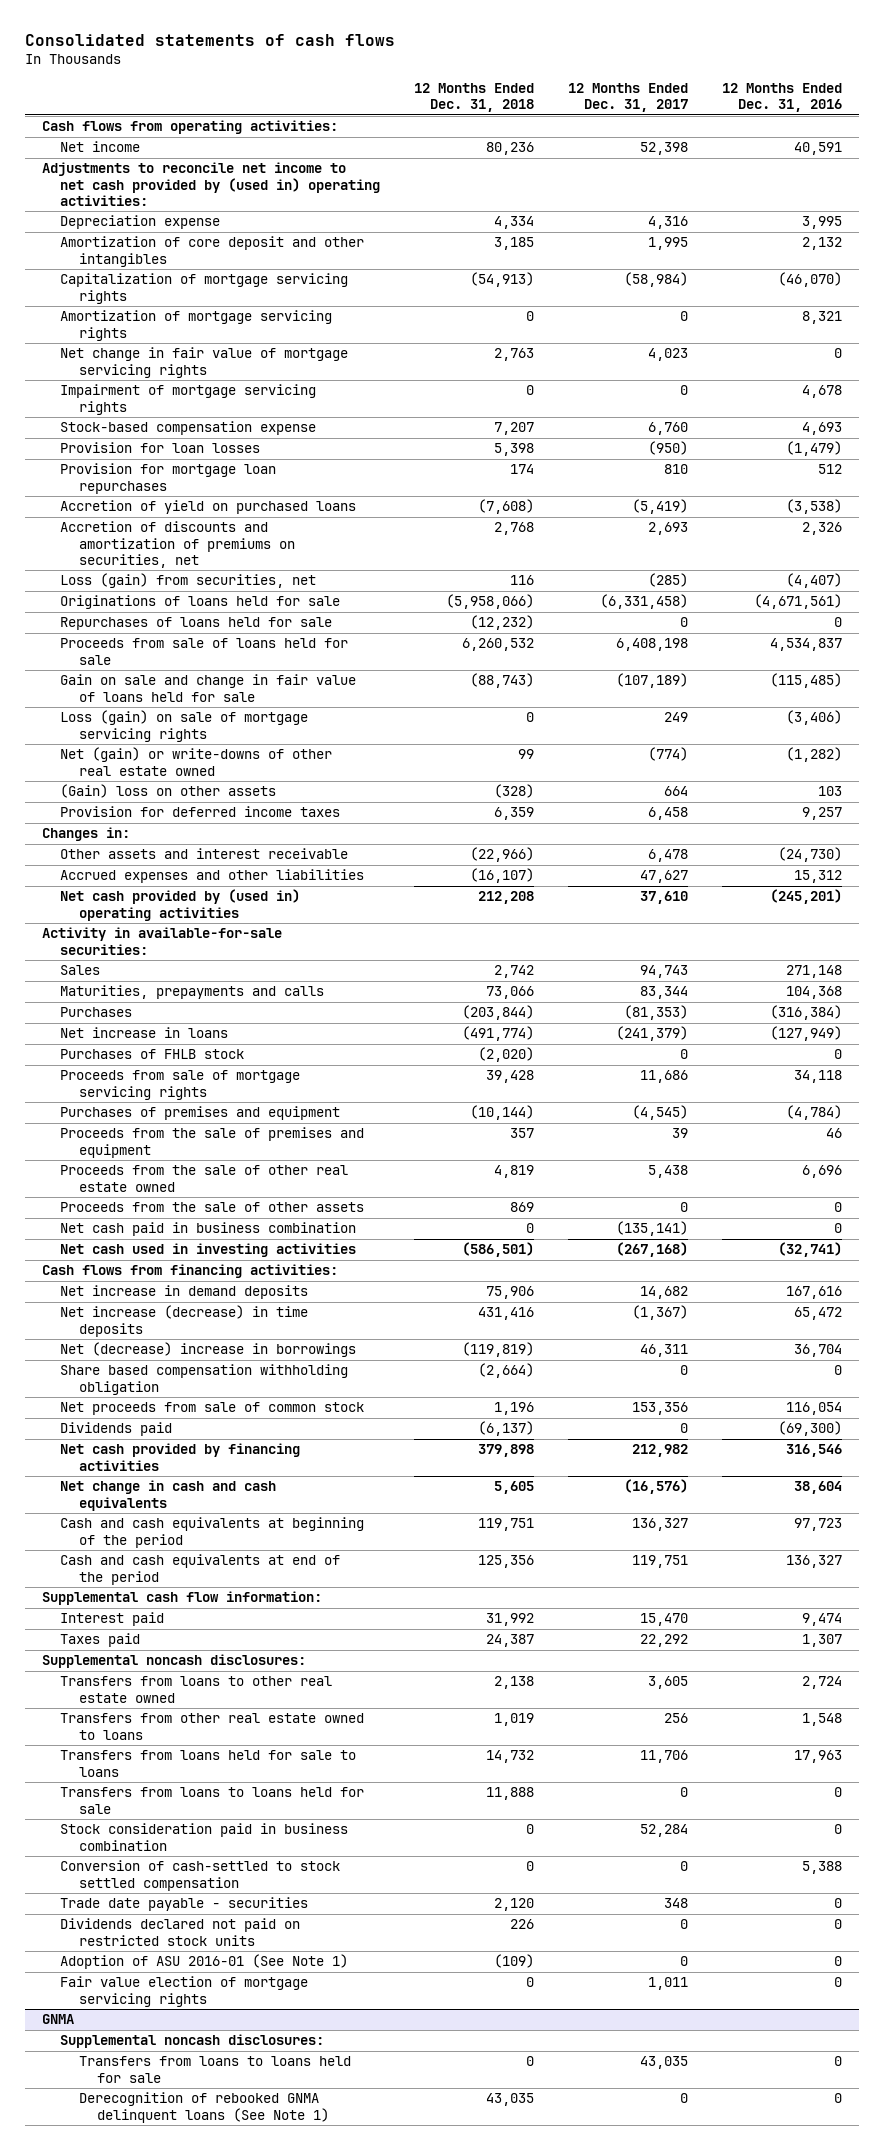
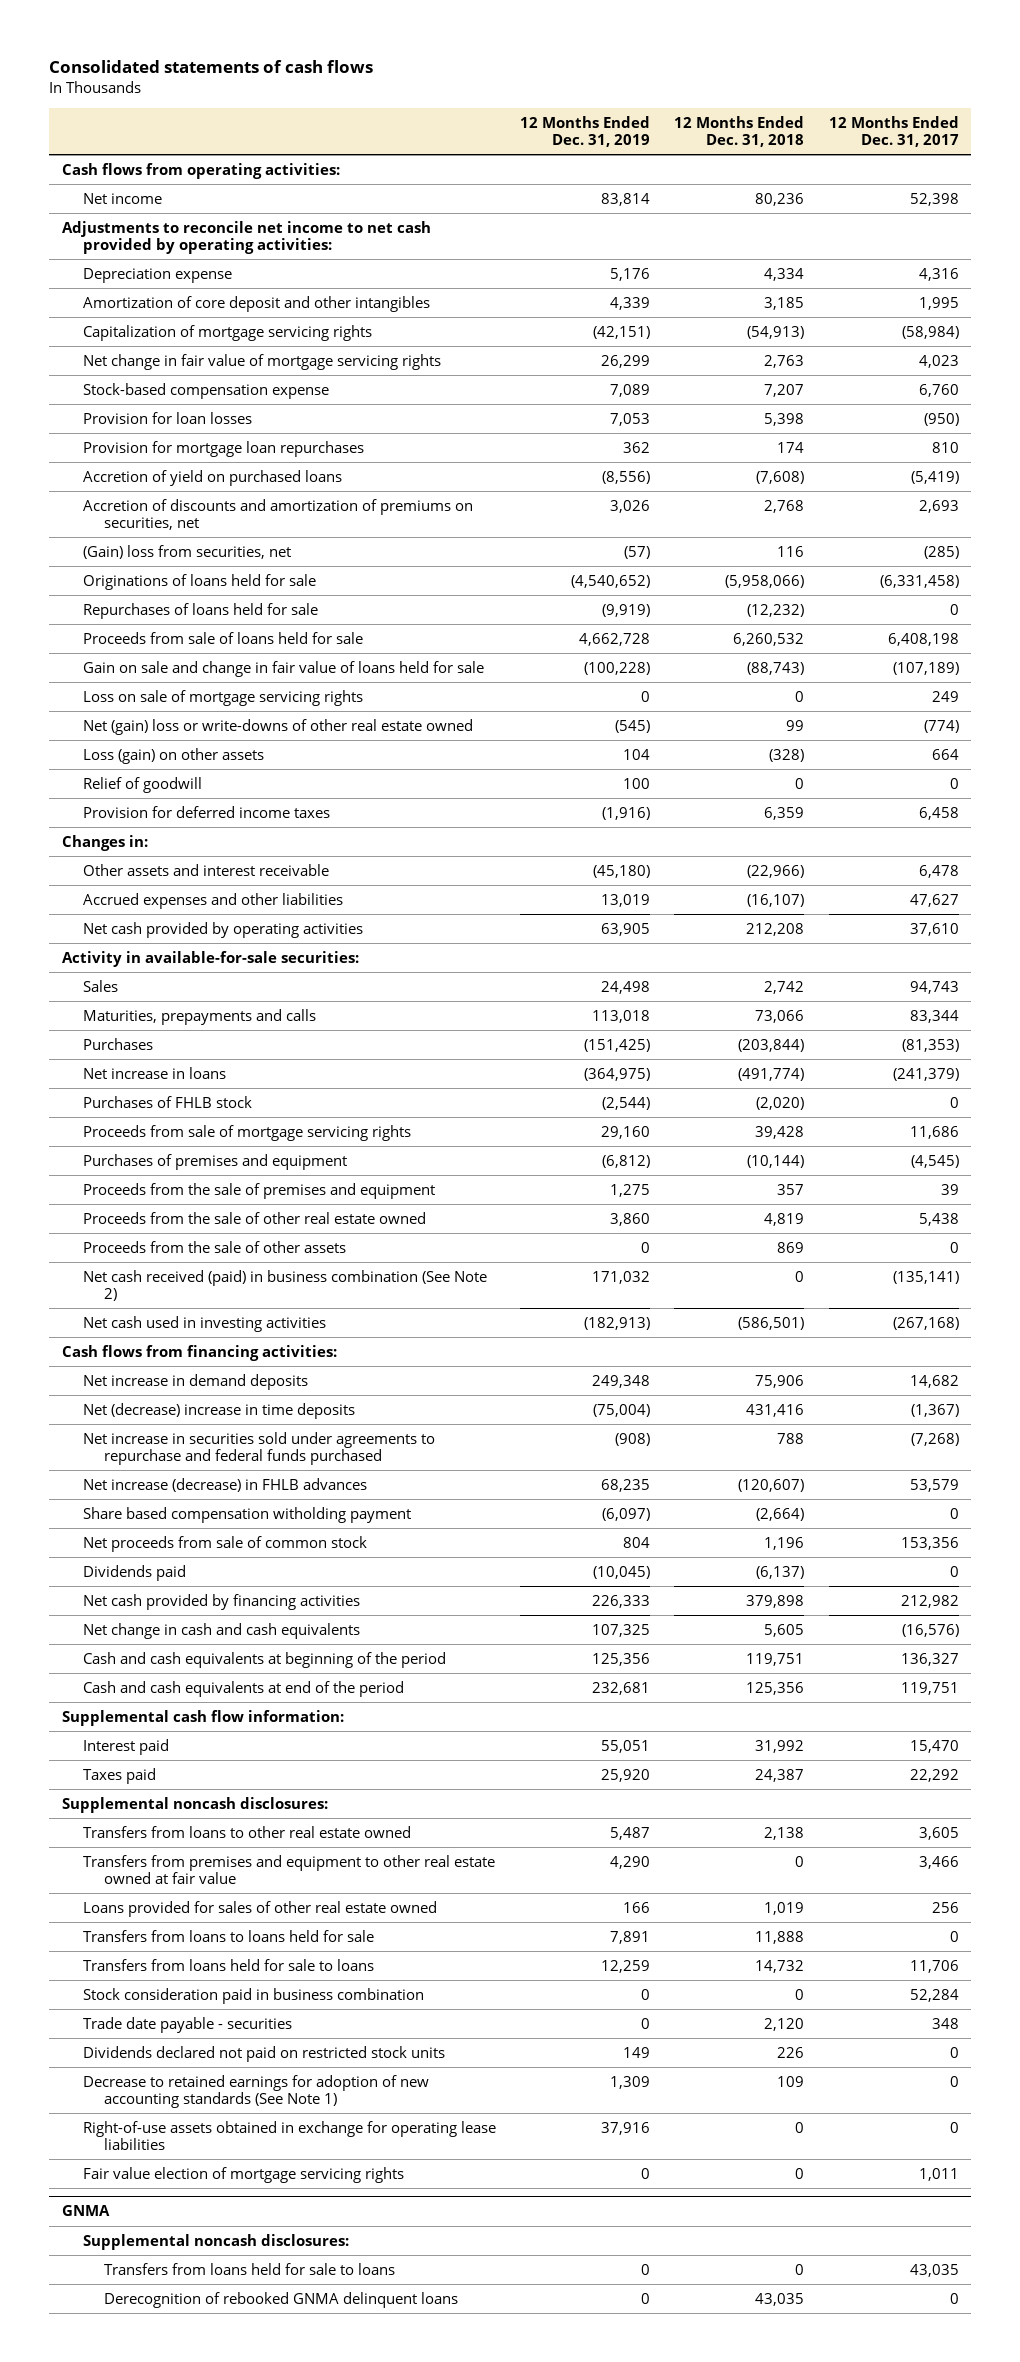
- | 12 Months Ended Dec. 31, 2018 | 12 Months Ended Dec. 31, 2017 | 12 Months Ended Dec. 31, 2016
+ | 12 Months Ended Dec. 31, 2019 | 12 Months Ended Dec. 31, 2018 | 12 Months Ended Dec. 31, 2017
- Adjustments to reconcile net income to net cash provided by (used in) operating activities:
+ Adjustments to reconcile net income to net cash provided by operating activities:
- Amortization of mortgage servicing rights | 0 | 0 | 8,321
- Impairment of mortgage servicing rights | 0 | 0 | 4,678
- Loss (gain) from securities, net | 116 | (285) | (4,407)
+ (Gain) loss from securities, net | (57) | 116 | (285)
- Loss (gain) on sale of mortgage servicing rights | 0 | 249 | (3,406)
- Net (gain) or write-downs of other real estate owned | 99 | (774) | (1,282)
- (Gain) loss on other assets | (328) | 664 | 103
+ Loss on sale of mortgage servicing rights | 0 | 0 | 249
+ Net (gain) loss or write-downs of other real estate owned | (545) | 99 | (774)
+ Loss (gain) on other assets | 104 | (328) | 664
+ Relief of goodwill | 100 | 0 | 0
- Net cash provided by (used in) operating activities | 212,208 | 37,610 | (245,201)
+ Net cash provided by operating activities | 63,905 | 212,208 | 37,610
- Net cash paid in business combination | 0 | (135,141) | 0
+ Net cash received (paid) in business combination (See Note 2) | 171,032 | 0 | (135,141)
- Net increase (decrease) in time deposits | 431,416 | (1,367) | 65,472
- Net (decrease) increase in borrowings | (119,819) | 46,311 | 36,704
- Share based compensation withholding obligation | (2,664) | 0 | 0
+ Net (decrease) increase in time deposits | (75,004) | 431,416 | (1,367)
+ Net increase in securities sold under agreements to repurchase and federal funds purchased | (908) | 788 | (7,268)
+ Net increase (decrease) in FHLB advances | 68,235 | (120,607) | 53,579
+ Share based compensation witholding payment | (6,097) | (2,664) | 0
- Transfers from other real estate owned to loans | 1,019 | 256 | 1,548
+ Transfers from premises and equipment to other real estate owned at fair value | 4,290 | 0 | 3,466
+ Loans provided for sales of other real estate owned | 166 | 1,019 | 256
moved down: Transfers from loans held for sale to loans | 12,259 | 14,732 | 11,706
- Conversion of cash-settled to stock settled compensation | 0 | 0 | 5,388
- Adoption of ASU 2016-01 (See Note 1) | (109) | 0 | 0
+ Decrease to retained earnings for adoption of new accounting standards (See Note 1) | 1,309 | 109 | 0
+ Right-of-use assets obtained in exchange for operating lease liabilities | 37,916 | 0 | 0
@ GNMA
- Transfers from loans to loans held for sale | 0 | 43,035 | 0
- Derecognition of rebooked GNMA delinquent loans (See Note 1) | 43,035 | 0 | 0
+ Transfers from loans held for sale to loans | 0 | 0 | 43,035
+ Derecognition of rebooked GNMA delinquent loans | 0 | 43,035 | 0

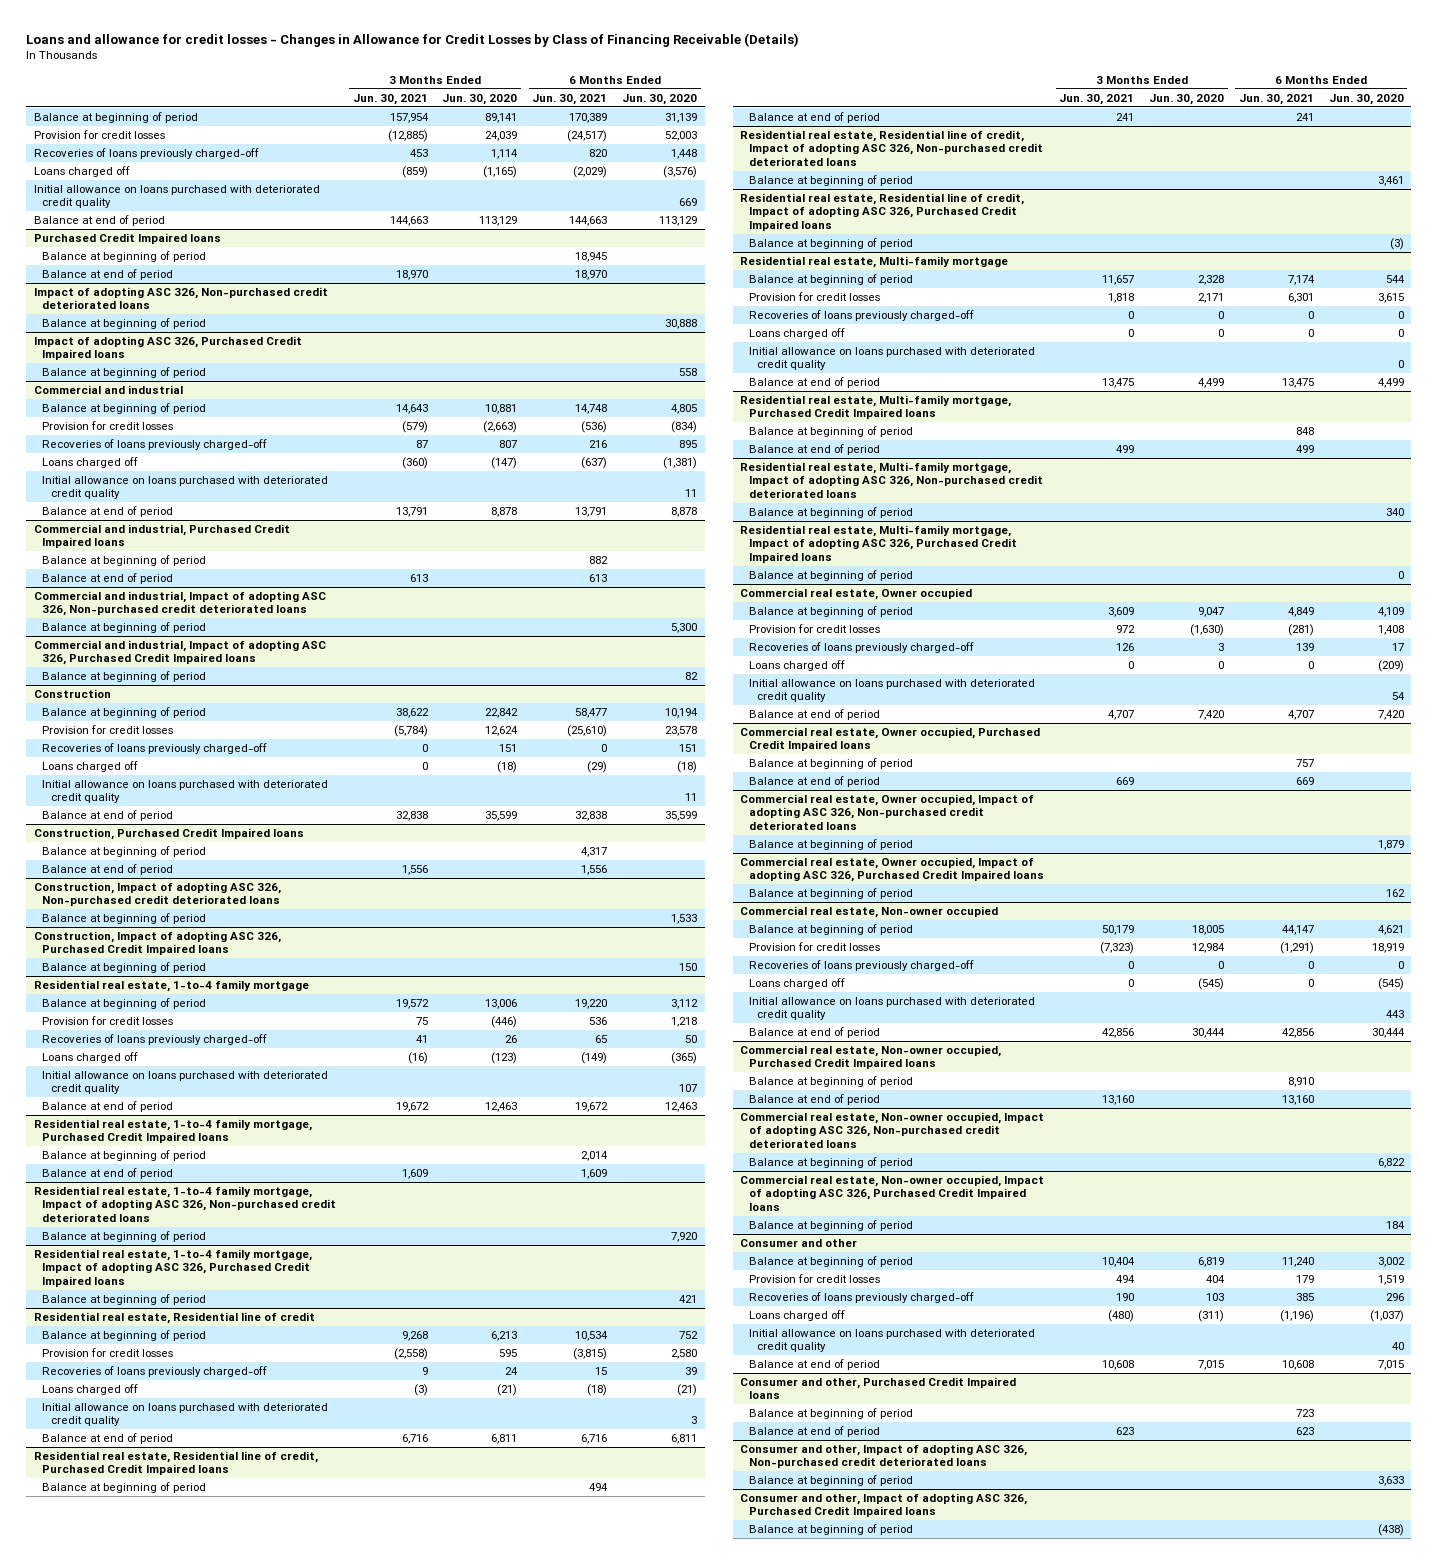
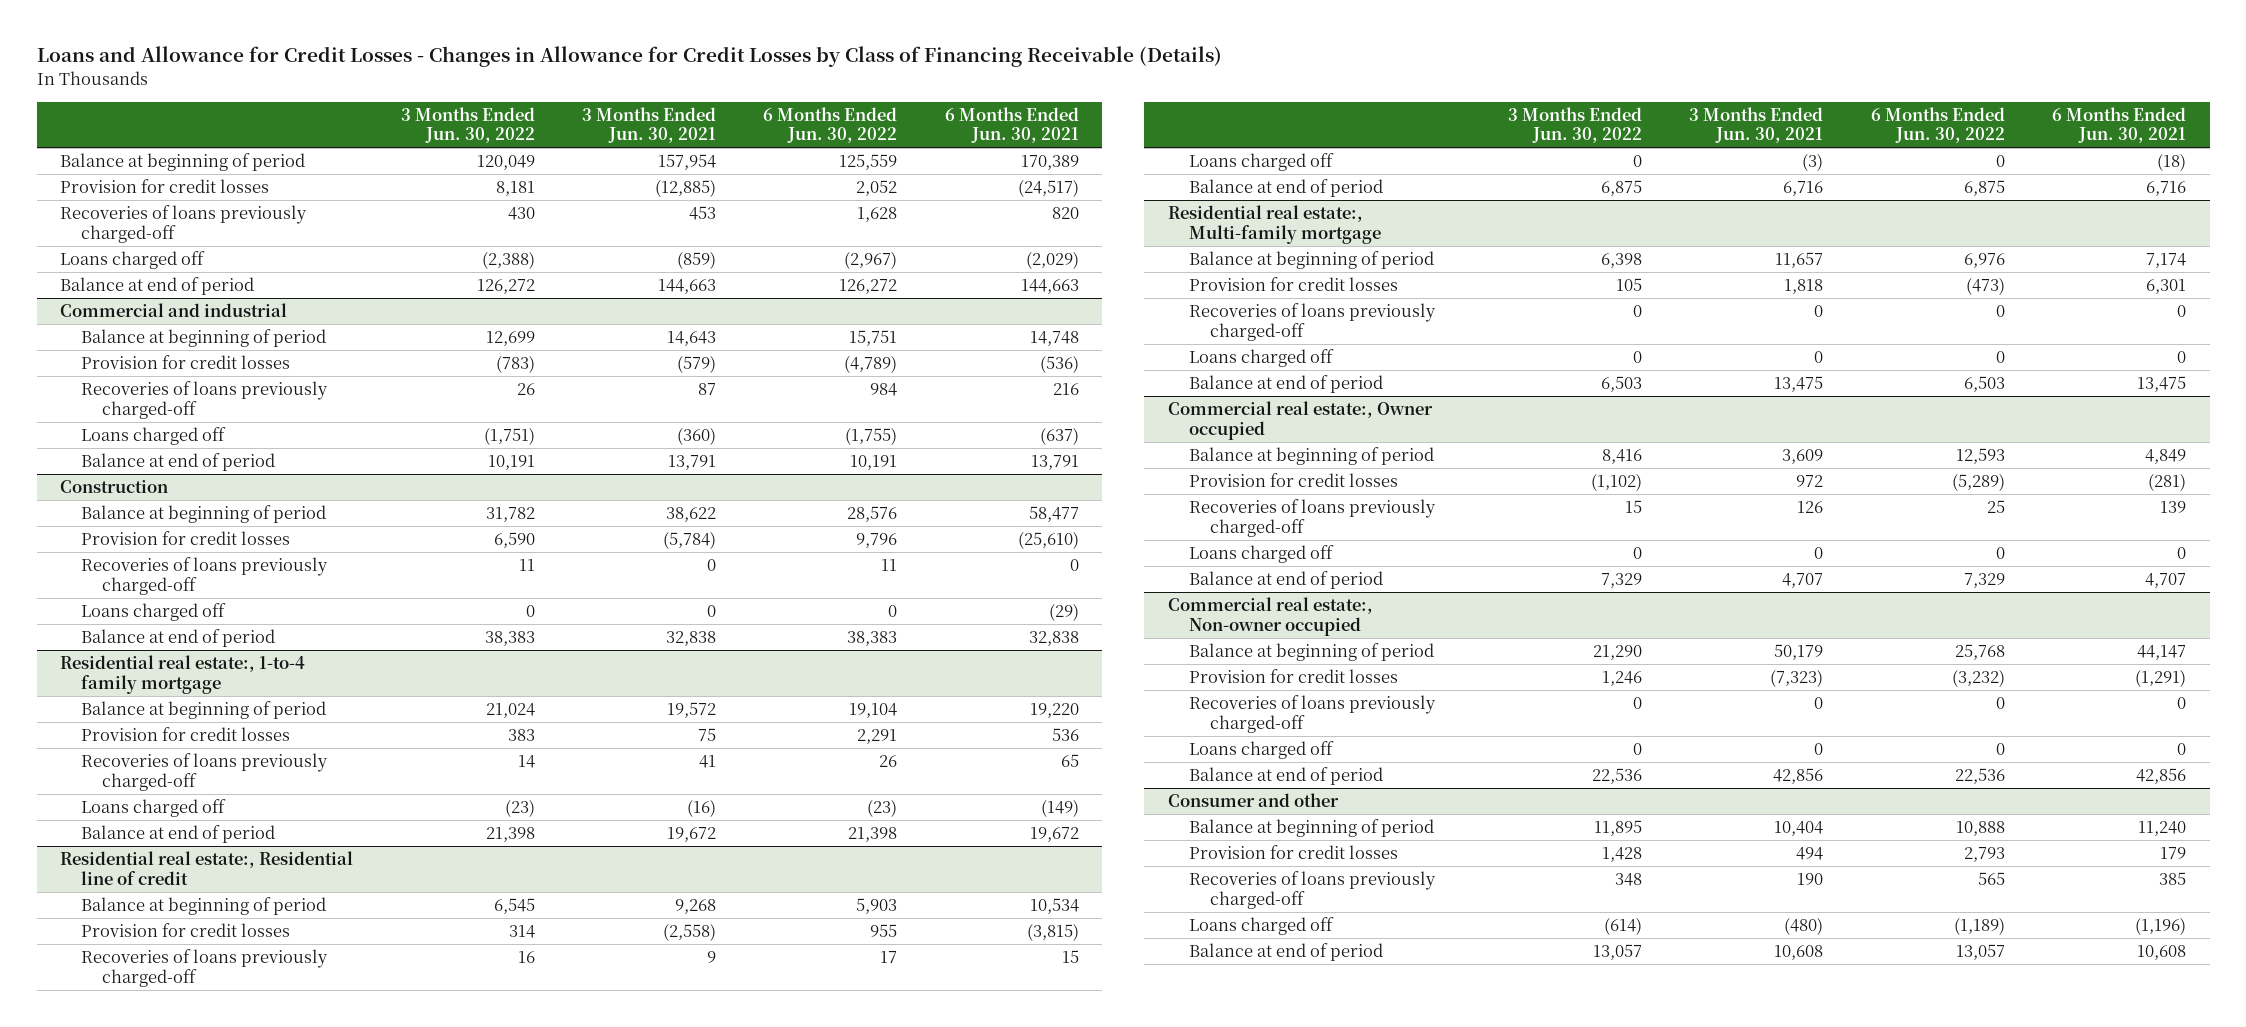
- Loans and allowance for credit losses - Changes in Allowance for Credit Losses by Class of Financing Receivable (Details)
+ Loans and Allowance for Credit Losses - Changes in Allowance for Credit Losses by Class of Financing Receivable (Details)
- | 3 Months Ended Jun. 30, 2021 | 3 Months Ended Jun. 30, 2020 | 6 Months Ended Jun. 30, 2021 | 6 Months Ended Jun. 30, 2020
+ | 3 Months Ended Jun. 30, 2022 | 3 Months Ended Jun. 30, 2021 | 6 Months Ended Jun. 30, 2022 | 6 Months Ended Jun. 30, 2021
- Initial allowance on loans purchased with deteriorated credit quality | | | | 669
- Purchased Credit Impaired loans
- Balance at beginning of period | | | 18,945 |
- Balance at end of period | 18,970 | | 18,970 |
- Impact of adopting ASC 326, Non-purchased credit deteriorated loans
- Balance at beginning of period | | | | 30,888
- Impact of adopting ASC 326, Purchased Credit Impaired loans
- Balance at beginning of period | | | | 558
@ Commercial and industrial
- Initial allowance on loans purchased with deteriorated credit quality | | | | 11
- Commercial and industrial, Purchased Credit Impaired loans
- Balance at beginning of period | | | 882 |
- Balance at end of period | 613 | | 613 |
- Commercial and industrial, Impact of adopting ASC 326, Non-purchased credit deteriorated loans
- Balance at beginning of period | | | | 5,300
- Commercial and industrial, Impact of adopting ASC 326, Purchased Credit Impaired loans
- Balance at beginning of period | | | | 82
@ Construction
- Initial allowance on loans purchased with deteriorated credit quality | | | | 11
- Construction, Purchased Credit Impaired loans
- Balance at beginning of period | | | 4,317 |
- Balance at end of period | 1,556 | | 1,556 |
- Construction, Impact of adopting ASC 326, Non-purchased credit deteriorated loans
- Balance at beginning of period | | | | 1,533
- Construction, Impact of adopting ASC 326, Purchased Credit Impaired loans
- Balance at beginning of period | | | | 150
- Residential real estate, 1-to-4 family mortgage
+ Residential real estate:, 1-to-4 family mortgage
- Initial allowance on loans purchased with deteriorated credit quality | | | | 107
- Residential real estate, 1-to-4 family mortgage, Purchased Credit Impaired loans
- Balance at beginning of period | | | 2,014 |
- Balance at end of period | 1,609 | | 1,609 |
- Residential real estate, 1-to-4 family mortgage, Impact of adopting ASC 326, Non-purchased credit deteriorated loans
- Balance at beginning of period | | | | 7,920
- Residential real estate, 1-to-4 family mortgage, Impact of adopting ASC 326, Purchased Credit Impaired loans
- Balance at beginning of period | | | | 421
- Residential real estate, Residential line of credit
+ Residential real estate:, Residential line of credit
- Initial allowance on loans purchased with deteriorated credit quality | | | | 3
- Residential real estate, Residential line of credit, Purchased Credit Impaired loans
- Balance at beginning of period | | | 494 |
- Balance at end of period | 241 | | 241 |
- Residential real estate, Residential line of credit, Impact of adopting ASC 326, Non-purchased credit deteriorated loans
- Balance at beginning of period | | | | 3,461
- Residential real estate, Residential line of credit, Impact of adopting ASC 326, Purchased Credit Impaired loans
- Balance at beginning of period | | | | (3)
- Residential real estate, Multi-family mortgage
+ Residential real estate:, Multi-family mortgage
- Initial allowance on loans purchased with deteriorated credit quality | | | | 0
- Residential real estate, Multi-family mortgage, Purchased Credit Impaired loans
- Balance at beginning of period | | | 848 |
- Balance at end of period | 499 | | 499 |
- Residential real estate, Multi-family mortgage, Impact of adopting ASC 326, Non-purchased credit deteriorated loans
- Balance at beginning of period | | | | 340
- Residential real estate, Multi-family mortgage, Impact of adopting ASC 326, Purchased Credit Impaired loans
- Balance at beginning of period | | | | 0
- Commercial real estate, Owner occupied
+ Commercial real estate:, Owner occupied
- Initial allowance on loans purchased with deteriorated credit quality | | | | 54
- Commercial real estate, Owner occupied, Purchased Credit Impaired loans
- Balance at beginning of period | | | 757 |
- Balance at end of period | 669 | | 669 |
- Commercial real estate, Owner occupied, Impact of adopting ASC 326, Non-purchased credit deteriorated loans
- Balance at beginning of period | | | | 1,879
- Commercial real estate, Owner occupied, Impact of adopting ASC 326, Purchased Credit Impaired loans
- Balance at beginning of period | | | | 162
- Commercial real estate, Non-owner occupied
+ Commercial real estate:, Non-owner occupied
- Initial allowance on loans purchased with deteriorated credit quality | | | | 443
- Commercial real estate, Non-owner occupied, Purchased Credit Impaired loans
- Balance at beginning of period | | | 8,910 |
- Balance at end of period | 13,160 | | 13,160 |
- Commercial real estate, Non-owner occupied, Impact of adopting ASC 326, Non-purchased credit deteriorated loans
- Balance at beginning of period | | | | 6,822
- Commercial real estate, Non-owner occupied, Impact of adopting ASC 326, Purchased Credit Impaired loans
- Balance at beginning of period | | | | 184
@ Consumer and other
- Initial allowance on loans purchased with deteriorated credit quality | | | | 40
- Consumer and other, Purchased Credit Impaired loans
- Balance at beginning of period | | | 723 |
- Balance at end of period | 623 | | 623 |
- Consumer and other, Impact of adopting ASC 326, Non-purchased credit deteriorated loans
- Balance at beginning of period | | | | 3,633
- Consumer and other, Impact of adopting ASC 326, Purchased Credit Impaired loans
- Balance at beginning of period | | | | (438)

